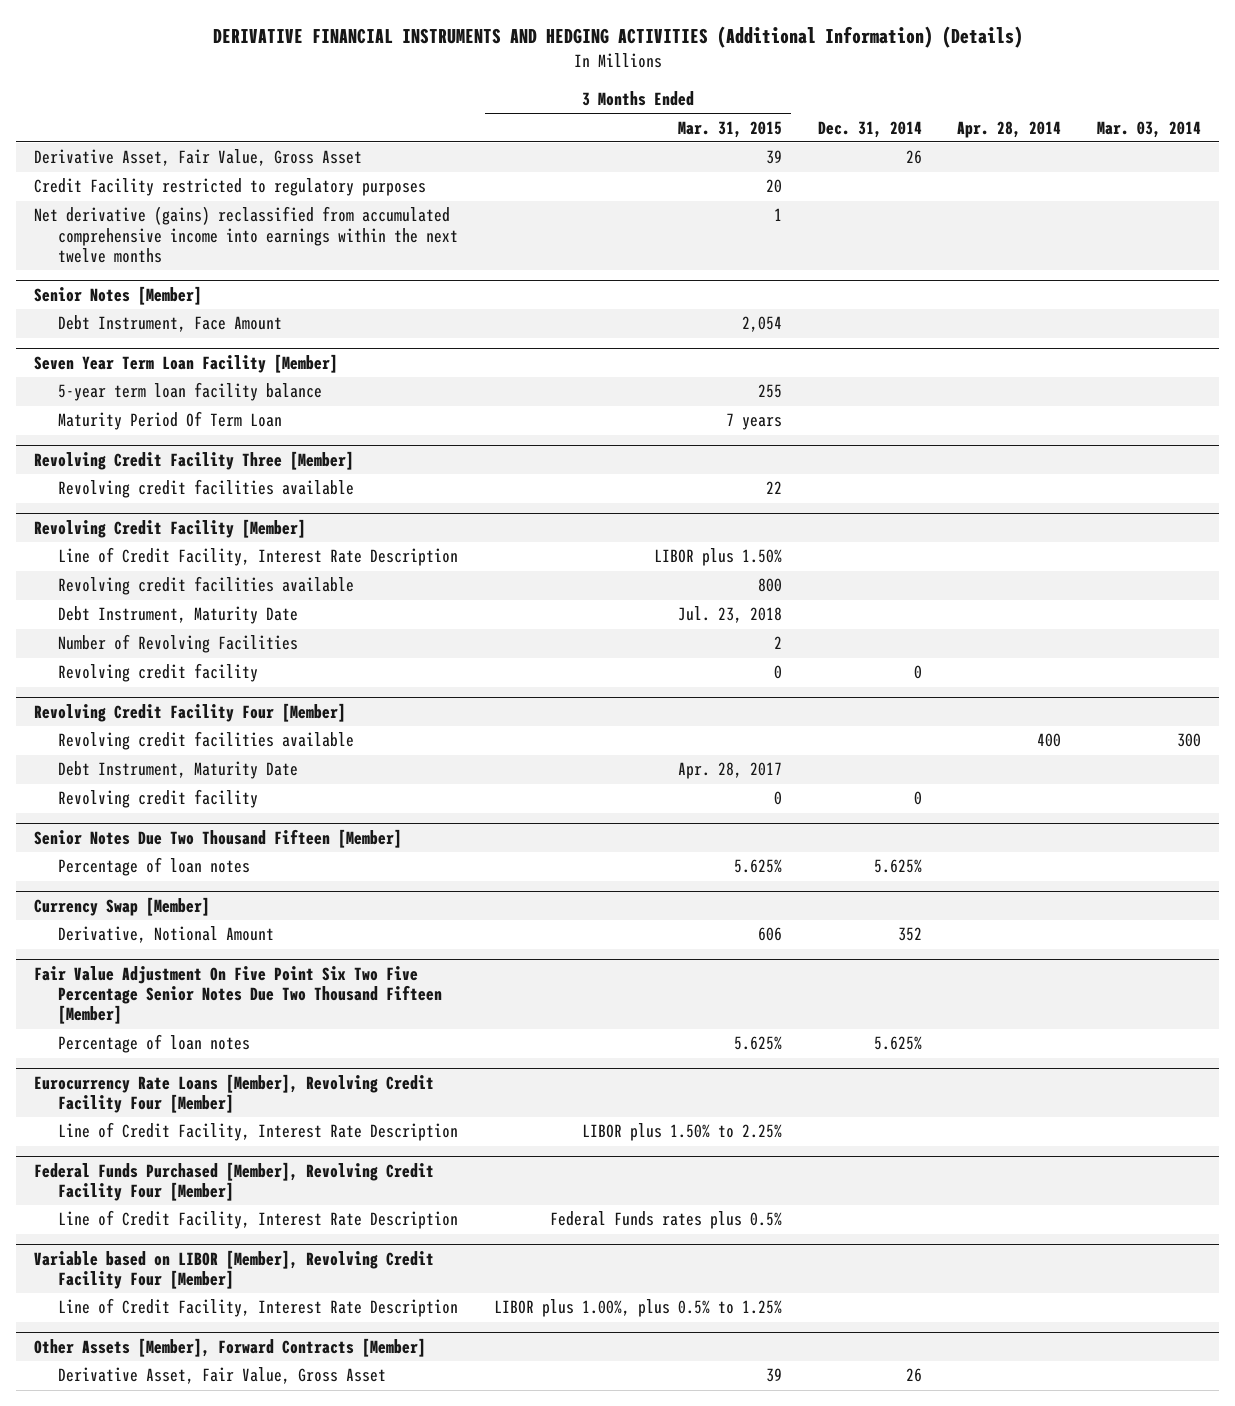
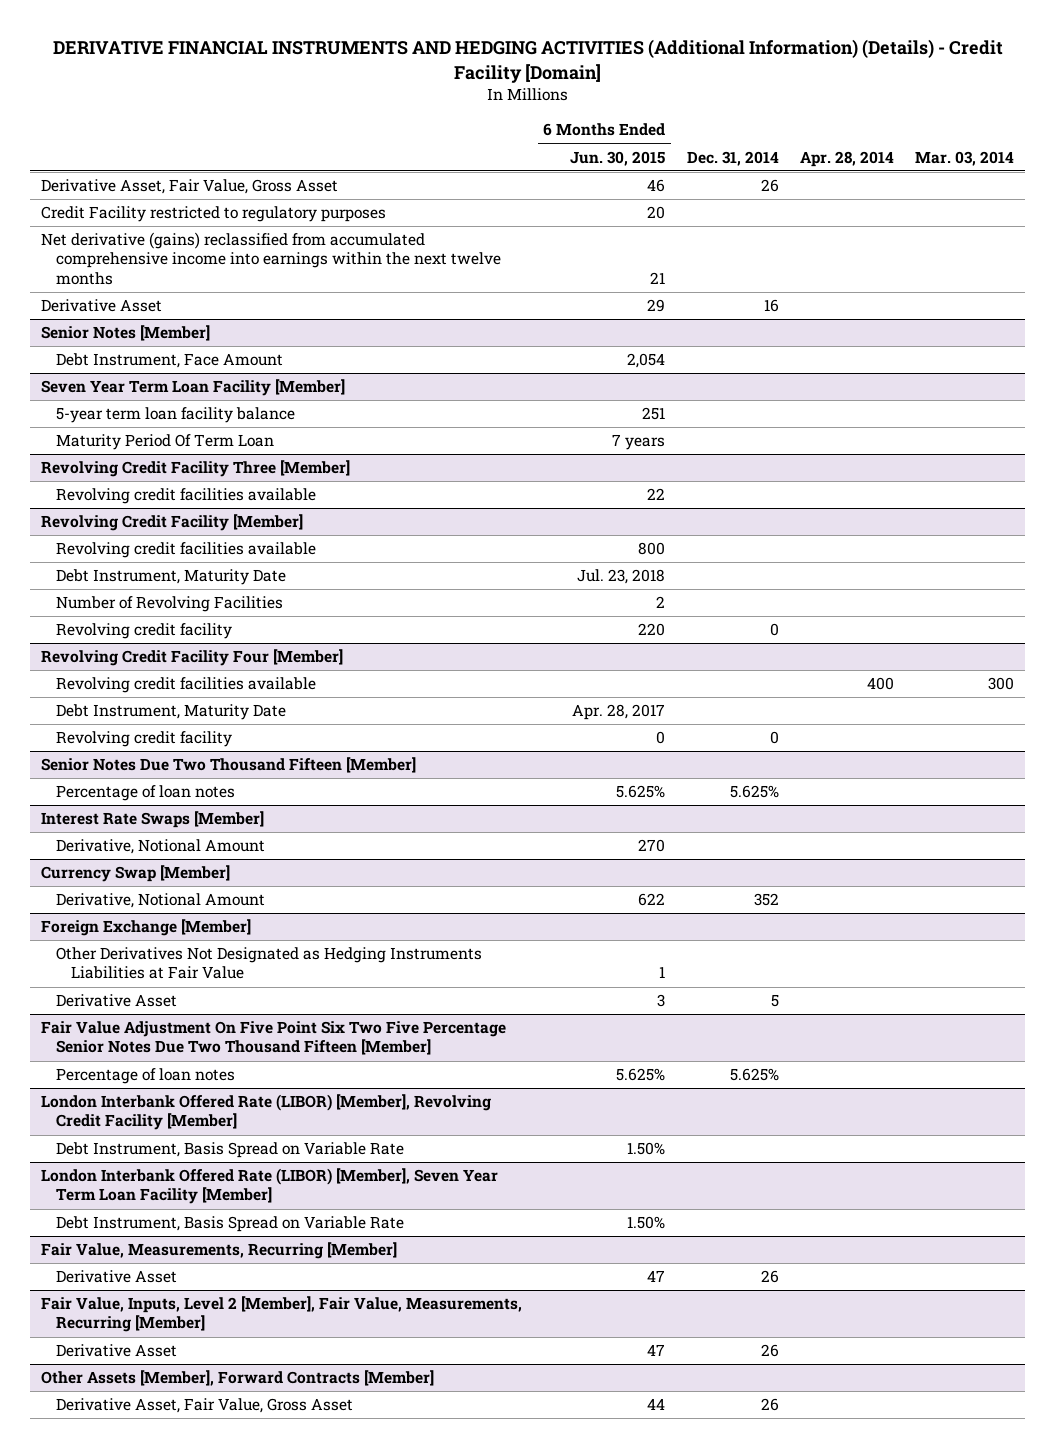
- DERIVATIVE FINANCIAL INSTRUMENTS AND HEDGING ACTIVITIES (Additional Information) (Details)
+ DERIVATIVE FINANCIAL INSTRUMENTS AND HEDGING ACTIVITIES (Additional Information) (Details) - Credit Facility [Domain]
- | 3 Months Ended Mar. 31, 2015 | Dec. 31, 2014 | Apr. 28, 2014 | Mar. 03, 2014
+ | 6 Months Ended Jun. 30, 2015 | Dec. 31, 2014 | Apr. 28, 2014 | Mar. 03, 2014
+ Derivative Asset | 29 | 16 | |
@ Revolving Credit Facility [Member]
- Line of Credit Facility, Interest Rate Description | LIBOR plus 1.50% | | |
+ Interest Rate Swaps [Member]
+ Derivative, Notional Amount | 270 | | |
+ Foreign Exchange [Member]
+ Other Derivatives Not Designated as Hedging Instruments Liabilities at Fair Value | 1 | | |
+ Derivative Asset | 3 | 5 | |
- Eurocurrency Rate Loans [Member], Revolving Credit Facility Four [Member]
- Line of Credit Facility, Interest Rate Description | LIBOR plus 1.50% to 2.25% | | |
- Federal Funds Purchased [Member], Revolving Credit Facility Four [Member]
- Line of Credit Facility, Interest Rate Description | Federal Funds rates plus 0.5% | | |
- Variable based on LIBOR [Member], Revolving Credit Facility Four [Member]
- Line of Credit Facility, Interest Rate Description | LIBOR plus 1.00%, plus 0.5% to 1.25% | | |
+ London Interbank Offered Rate (LIBOR) [Member], Revolving Credit Facility [Member]
+ Debt Instrument, Basis Spread on Variable Rate | 1.50% | | |
+ London Interbank Offered Rate (LIBOR) [Member], Seven Year Term Loan Facility [Member]
+ Debt Instrument, Basis Spread on Variable Rate | 1.50% | | |
+ Fair Value, Measurements, Recurring [Member]
+ Derivative Asset | 47 | 26 | |
+ Fair Value, Inputs, Level 2 [Member], Fair Value, Measurements, Recurring [Member]
+ Derivative Asset | 47 | 26 | |

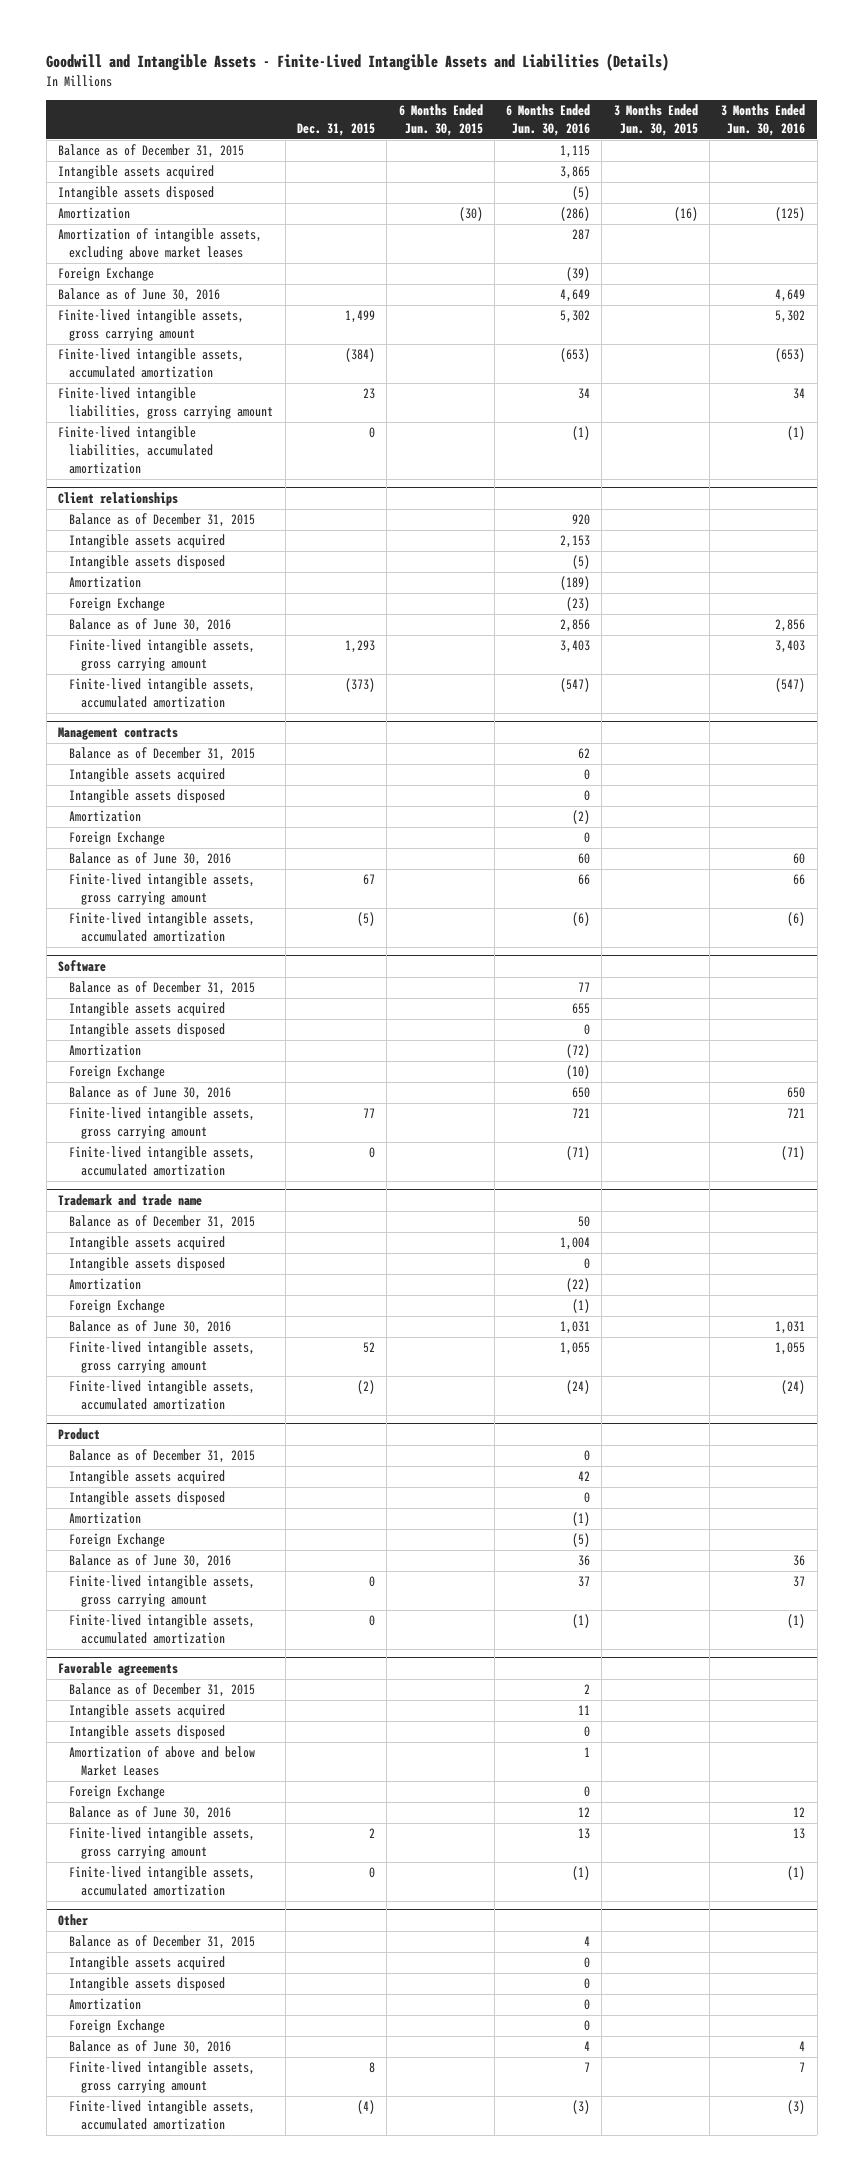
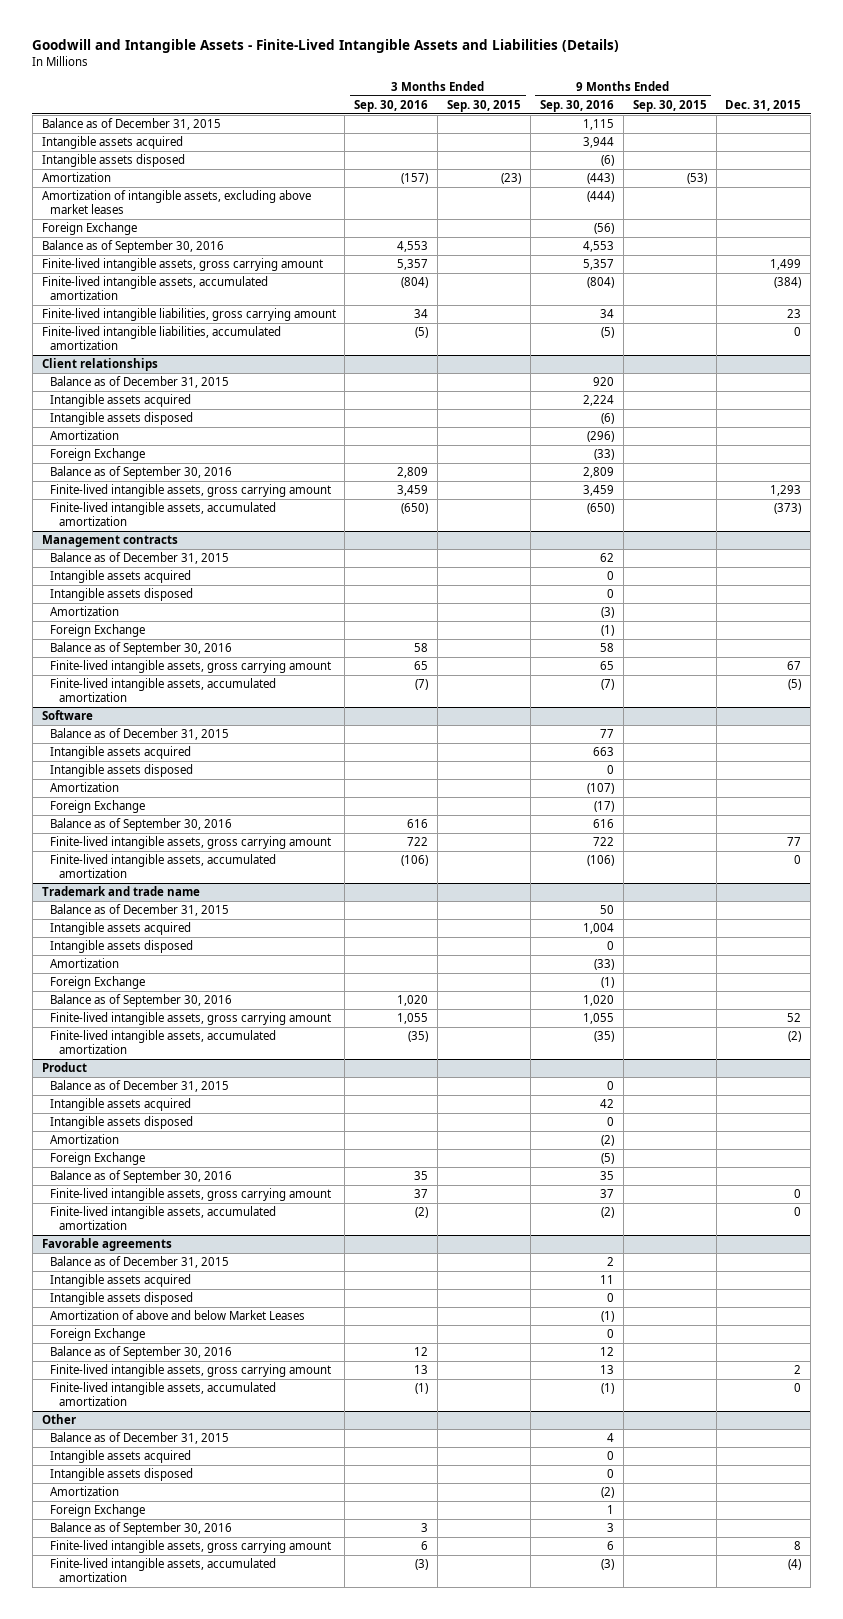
- | Dec. 31, 2015 | 6 Months Ended Jun. 30, 2015 | 6 Months Ended Jun. 30, 2016 | 3 Months Ended Jun. 30, 2015 | 3 Months Ended Jun. 30, 2016
+ | 3 Months Ended Sep. 30, 2016 | 3 Months Ended Sep. 30, 2015 | 9 Months Ended Sep. 30, 2016 | 9 Months Ended Sep. 30, 2015 | Dec. 31, 2015
- Balance as of June 30, 2016 | | | 4,649 | | 4,649
+ Balance as of September 30, 2016 | 4,553 | | 4,553 | |
@ Client relationships
- Balance as of June 30, 2016 | | | 2,856 | | 2,856
+ Balance as of September 30, 2016 | 2,809 | | 2,809 | |
@ Management contracts
- Balance as of June 30, 2016 | | | 60 | | 60
+ Balance as of September 30, 2016 | 58 | | 58 | |
@ Software
- Balance as of June 30, 2016 | | | 650 | | 650
+ Balance as of September 30, 2016 | 616 | | 616 | |
@ Trademark and trade name
- Balance as of June 30, 2016 | | | 1,031 | | 1,031
+ Balance as of September 30, 2016 | 1,020 | | 1,020 | |
@ Product
- Balance as of June 30, 2016 | | | 36 | | 36
+ Balance as of September 30, 2016 | 35 | | 35 | |
@ Favorable agreements
- Balance as of June 30, 2016 | | | 12 | | 12
+ Balance as of September 30, 2016 | 12 | | 12 | |
@ Other
- Balance as of June 30, 2016 | | | 4 | | 4
+ Balance as of September 30, 2016 | 3 | | 3 | |

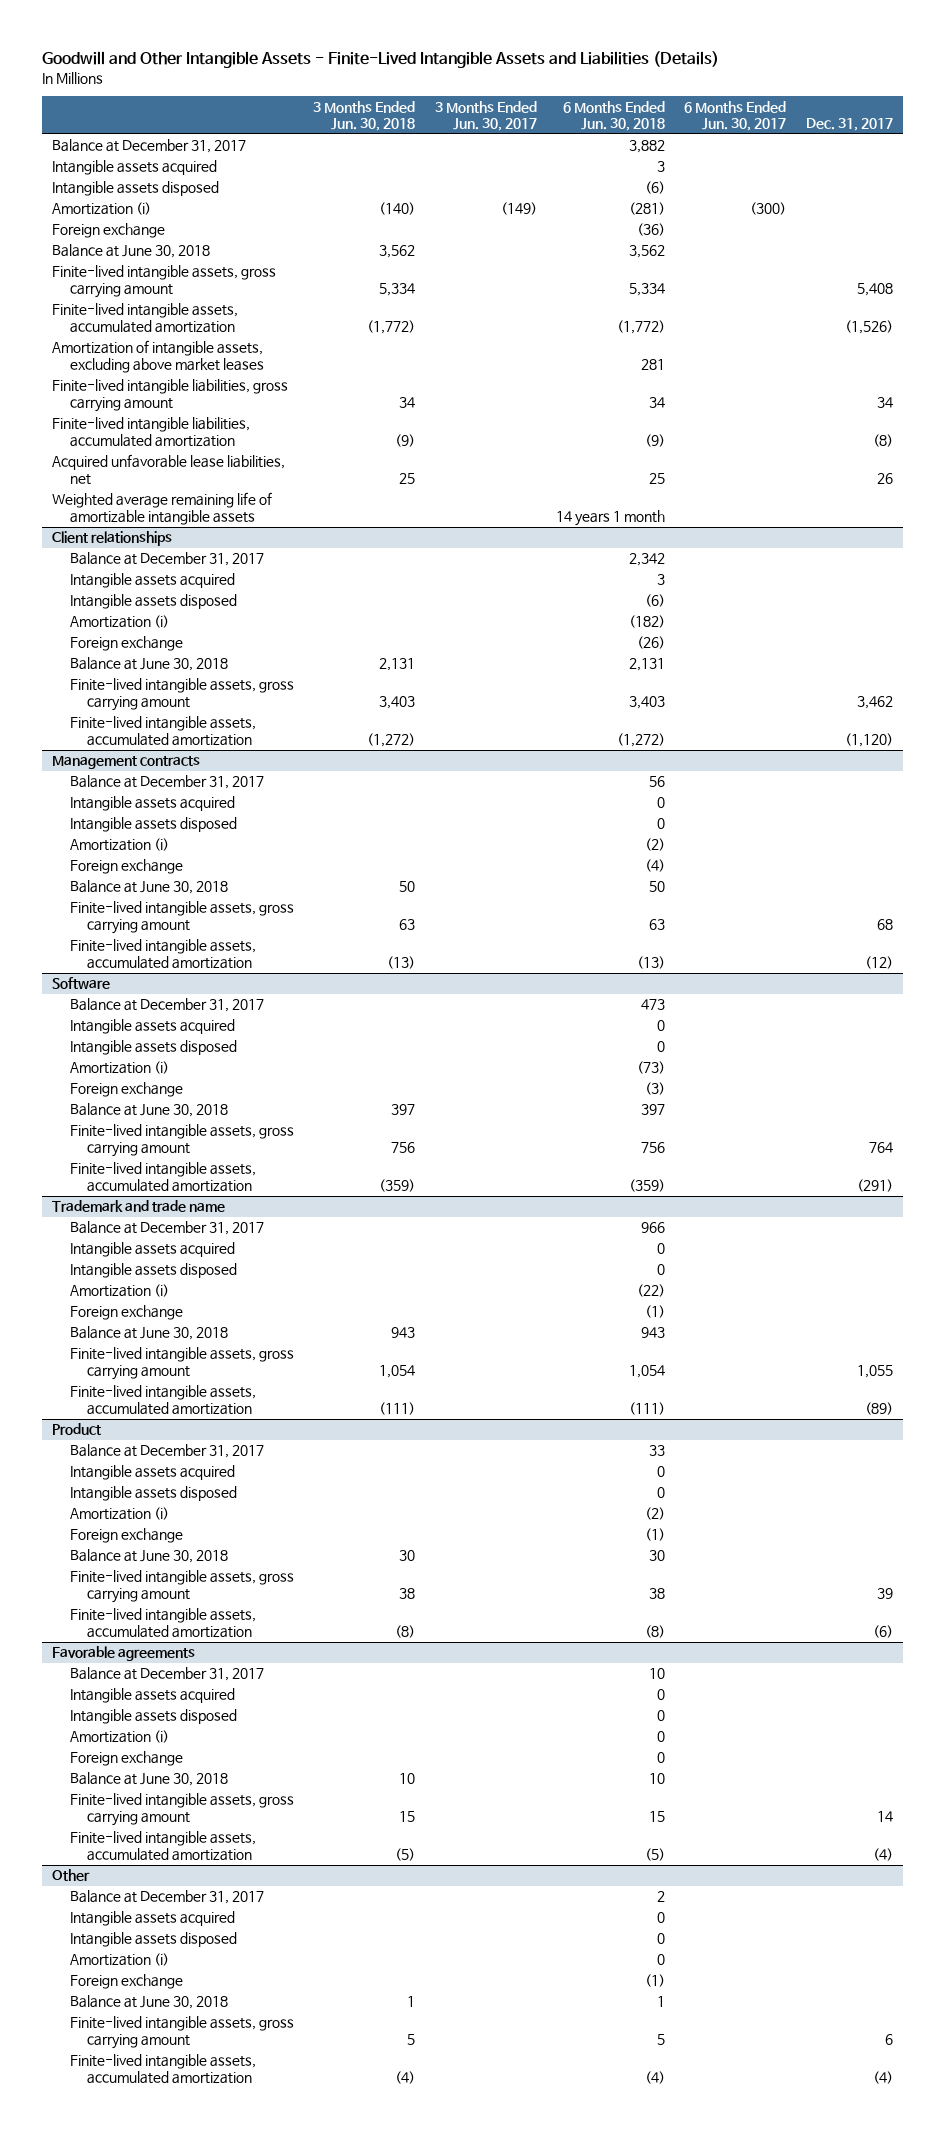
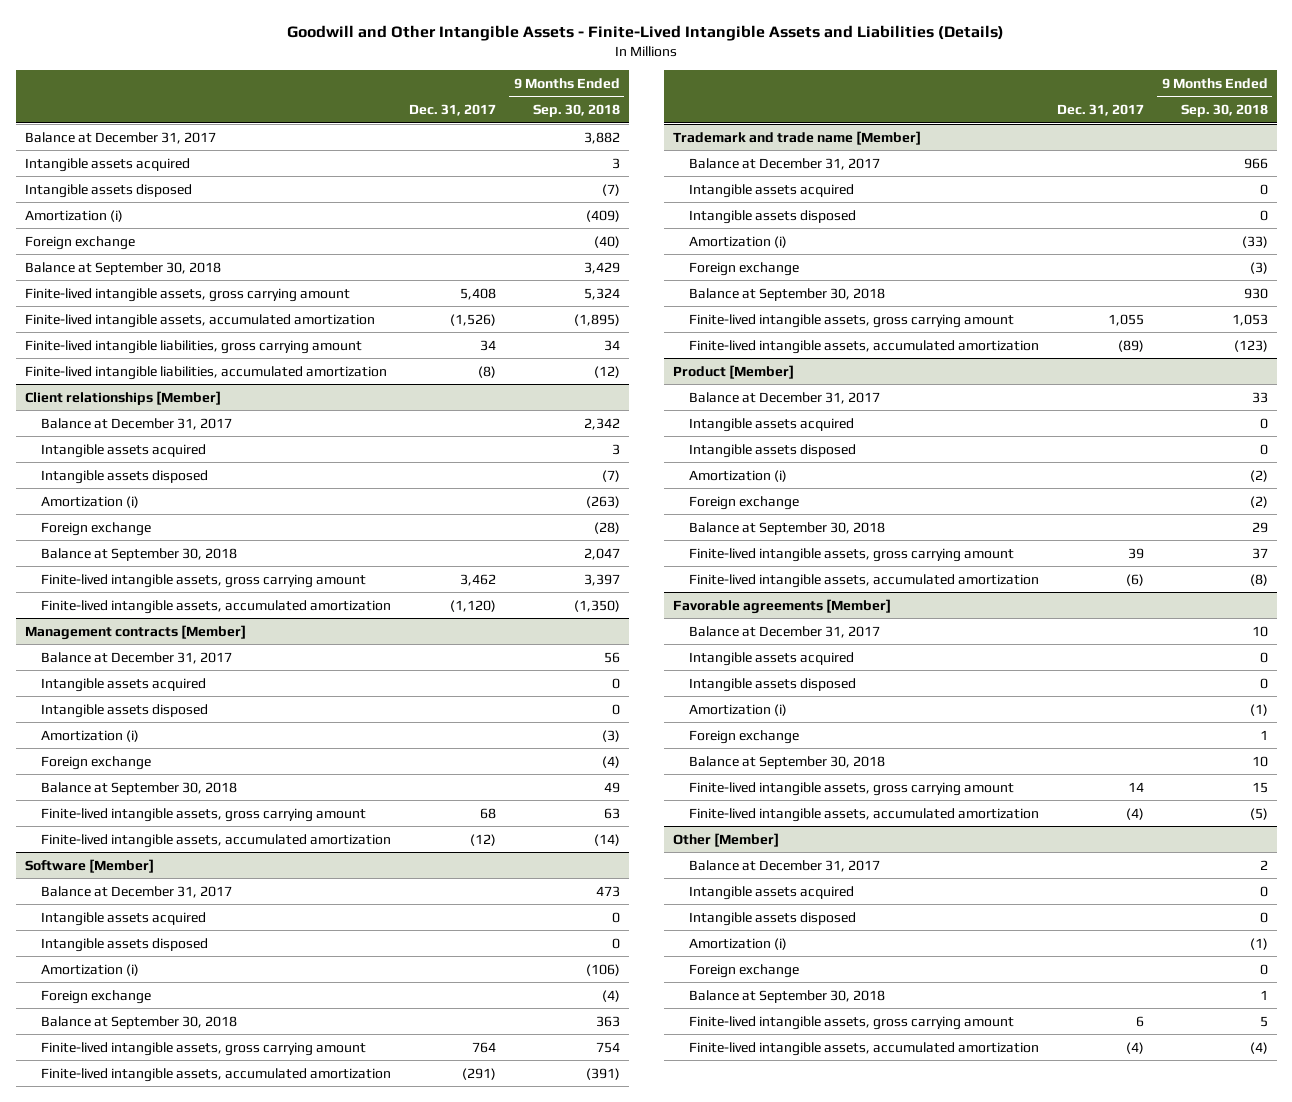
- | 3 Months Ended Jun. 30, 2018 | 3 Months Ended Jun. 30, 2017 | 6 Months Ended Jun. 30, 2018 | 6 Months Ended Jun. 30, 2017 | Dec. 31, 2017
+ | Dec. 31, 2017 | 9 Months Ended Sep. 30, 2018
- Balance at June 30, 2018 | 3,562 | | 3,562 | |
+ Balance at September 30, 2018 | | 3,429
- Amortization of intangible assets, excluding above market leases | | | 281 | |
- Acquired unfavorable lease liabilities, net | 25 | | 25 | | 26
- Weighted average remaining life of amortizable intangible assets | | | 14 years 1 month | |
- Client relationships
+ Client relationships [Member]
- Balance at June 30, 2018 | 2,131 | | 2,131 | |
+ Balance at September 30, 2018 | | 2,047
- Management contracts
+ Management contracts [Member]
- Balance at June 30, 2018 | 50 | | 50 | |
+ Balance at September 30, 2018 | | 49
- Software
+ Software [Member]
- Balance at June 30, 2018 | 397 | | 397 | |
+ Balance at September 30, 2018 | | 363
- Trademark and trade name
+ Trademark and trade name [Member]
- Balance at June 30, 2018 | 943 | | 943 | |
+ Balance at September 30, 2018 | | 930
- Product
+ Product [Member]
- Balance at June 30, 2018 | 30 | | 30 | |
+ Balance at September 30, 2018 | | 29
- Favorable agreements
+ Favorable agreements [Member]
- Balance at June 30, 2018 | 10 | | 10 | |
+ Balance at September 30, 2018 | | 10
- Other
+ Other [Member]
- Balance at June 30, 2018 | 1 | | 1 | |
+ Balance at September 30, 2018 | | 1

